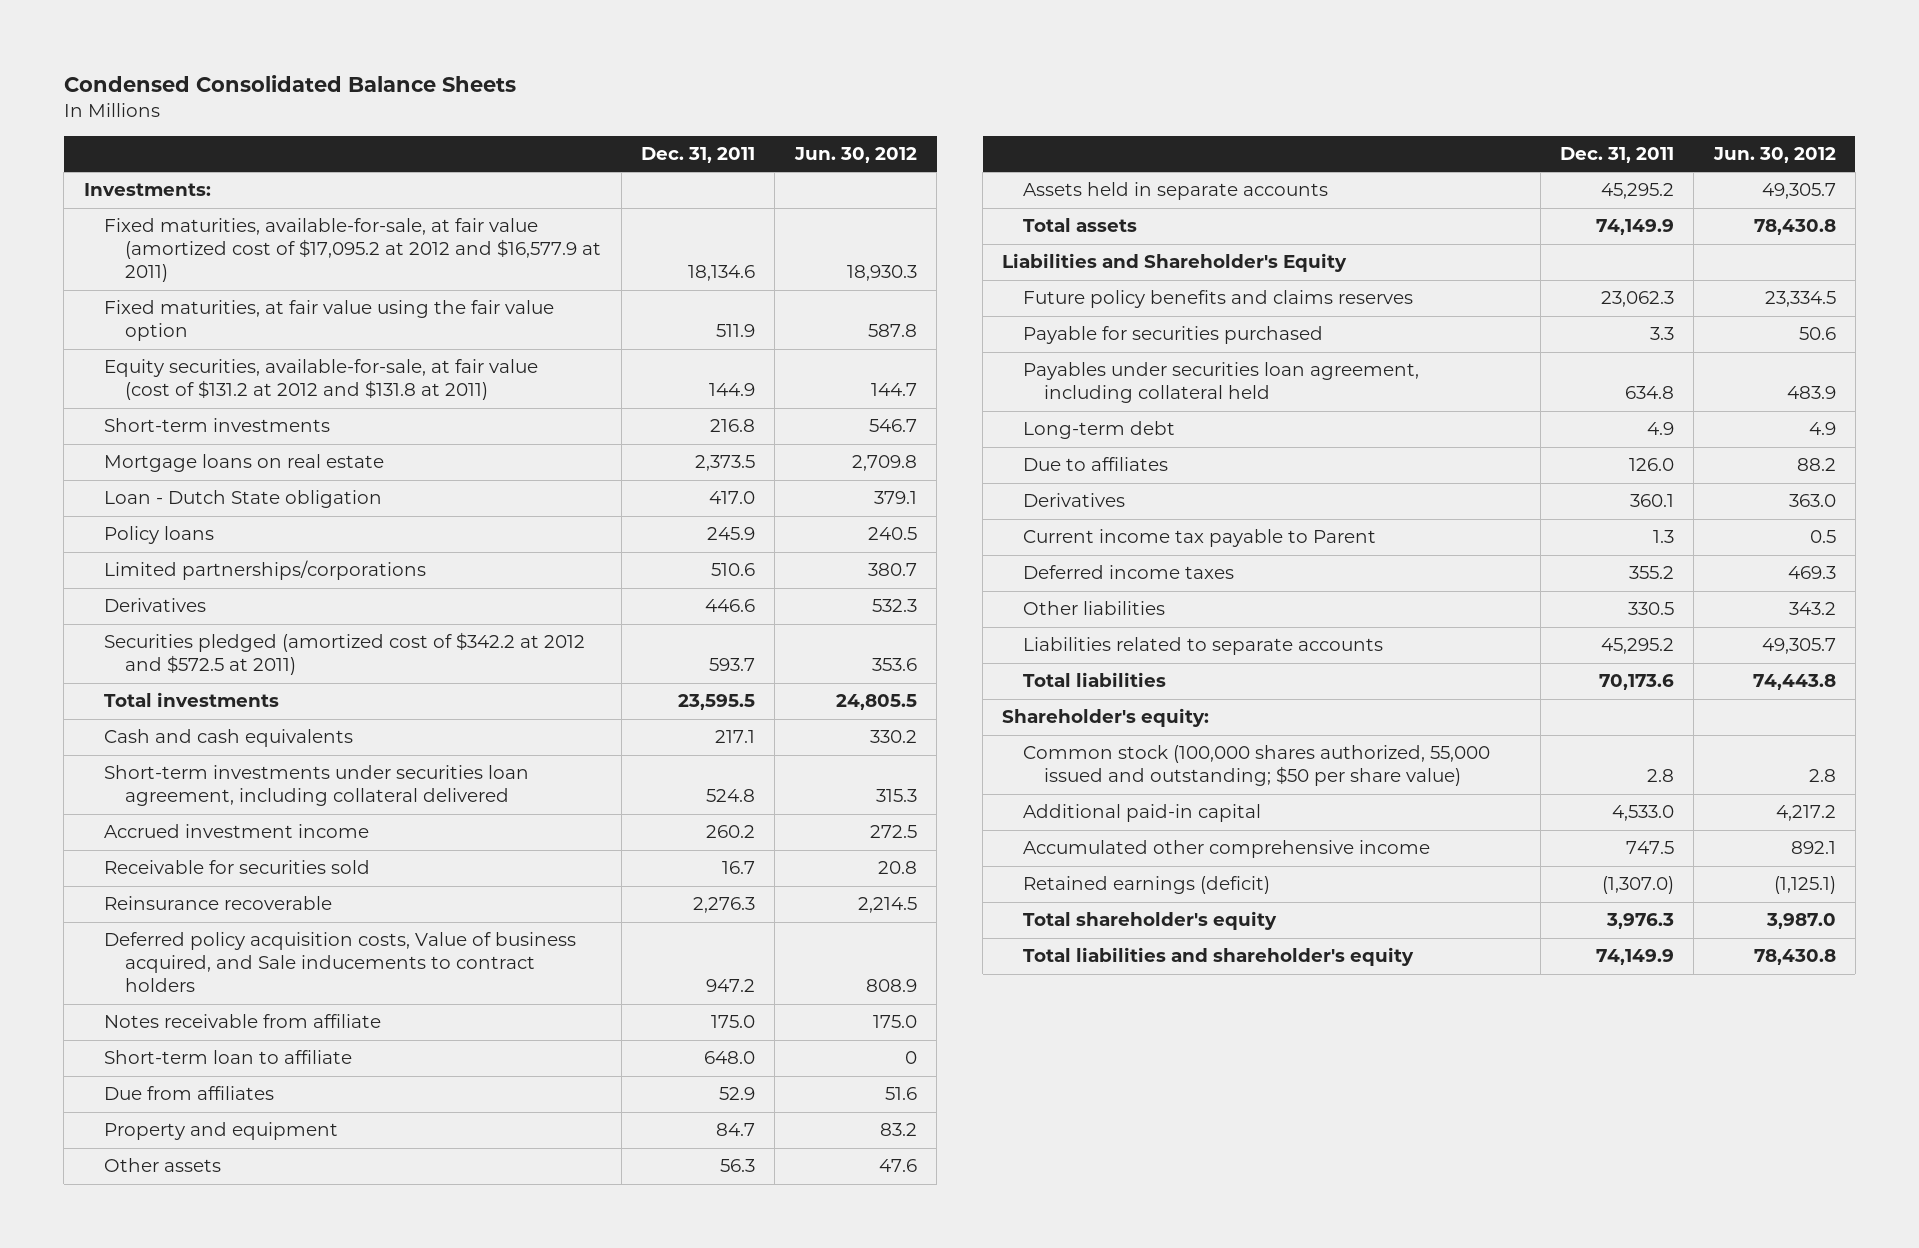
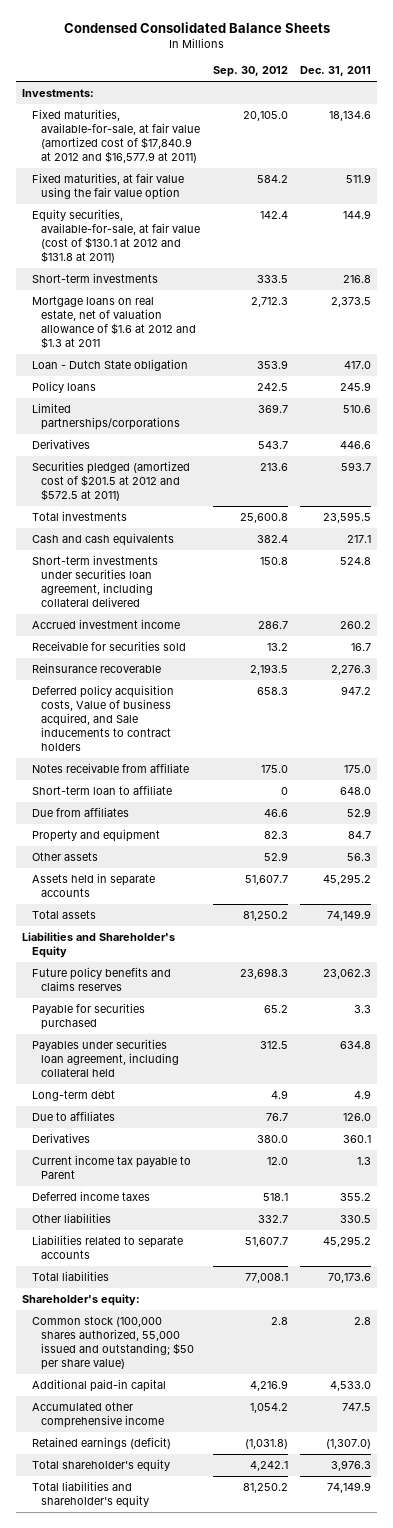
- | Dec. 31, 2011 | Jun. 30, 2012
+ | Sep. 30, 2012 | Dec. 31, 2011
- Fixed maturities, available-for-sale, at fair value (amortized cost of $17,095.2 at 2012 and $16,577.9 at 2011) | 18,134.6 | 18,930.3
+ Fixed maturities, available-for-sale, at fair value (amortized cost of $17,840.9 at 2012 and $16,577.9 at 2011) | 20,105.0 | 18,134.6
- Equity securities, available-for-sale, at fair value (cost of $131.2 at 2012 and $131.8 at 2011) | 144.9 | 144.7
+ Equity securities, available-for-sale, at fair value (cost of $130.1 at 2012 and $131.8 at 2011) | 142.4 | 144.9
- Mortgage loans on real estate | 2,373.5 | 2,709.8
+ Mortgage loans on real estate, net of valuation allowance of $1.6 at 2012 and $1.3 at 2011 | 2,712.3 | 2,373.5
- Securities pledged (amortized cost of $342.2 at 2012 and $572.5 at 2011) | 593.7 | 353.6
+ Securities pledged (amortized cost of $201.5 at 2012 and $572.5 at 2011) | 213.6 | 593.7

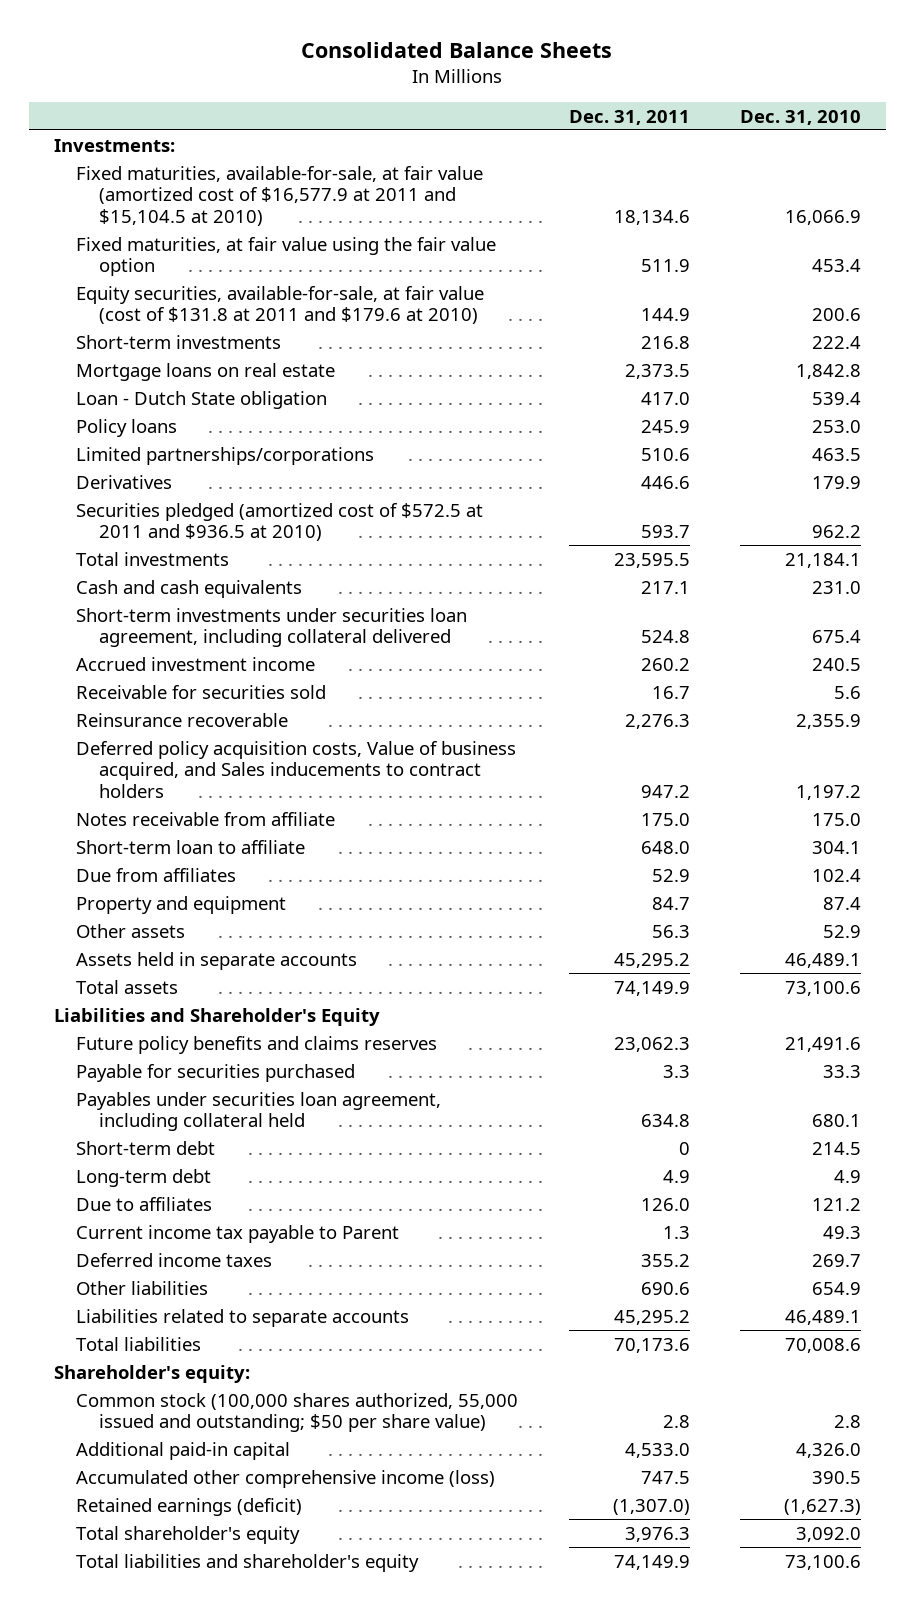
- Condensed Consolidated Balance Sheets
+ Consolidated Balance Sheets
- | Sep. 30, 2012 | Dec. 31, 2011
+ | Dec. 31, 2011 | Dec. 31, 2010
- Fixed maturities, available-for-sale, at fair value (amortized cost of $17,840.9 at 2012 and $16,577.9 at 2011) | 20,105.0 | 18,134.6
+ Fixed maturities, available-for-sale, at fair value (amortized cost of $16,577.9 at 2011 and $15,104.5 at 2010) | 18,134.6 | 16,066.9
- Equity securities, available-for-sale, at fair value (cost of $130.1 at 2012 and $131.8 at 2011) | 142.4 | 144.9
+ Equity securities, available-for-sale, at fair value (cost of $131.8 at 2011 and $179.6 at 2010) | 144.9 | 200.6
- Mortgage loans on real estate, net of valuation allowance of $1.6 at 2012 and $1.3 at 2011 | 2,712.3 | 2,373.5
+ Mortgage loans on real estate | 2,373.5 | 1,842.8
- Securities pledged (amortized cost of $201.5 at 2012 and $572.5 at 2011) | 213.6 | 593.7
+ Securities pledged (amortized cost of $572.5 at 2011 and $936.5 at 2010) | 593.7 | 962.2
- Deferred policy acquisition costs, Value of business acquired, and Sale inducements to contract holders | 658.3 | 947.2
+ Deferred policy acquisition costs, Value of business acquired, and Sales inducements to contract holders | 947.2 | 1,197.2
+ Short-term debt | 0 | 214.5
- Derivatives | 380.0 | 360.1
- Other liabilities | 332.7 | 330.5
+ Other liabilities | 690.6 | 654.9
- Accumulated other comprehensive income | 1,054.2 | 747.5
+ Accumulated other comprehensive income (loss) | 747.5 | 390.5

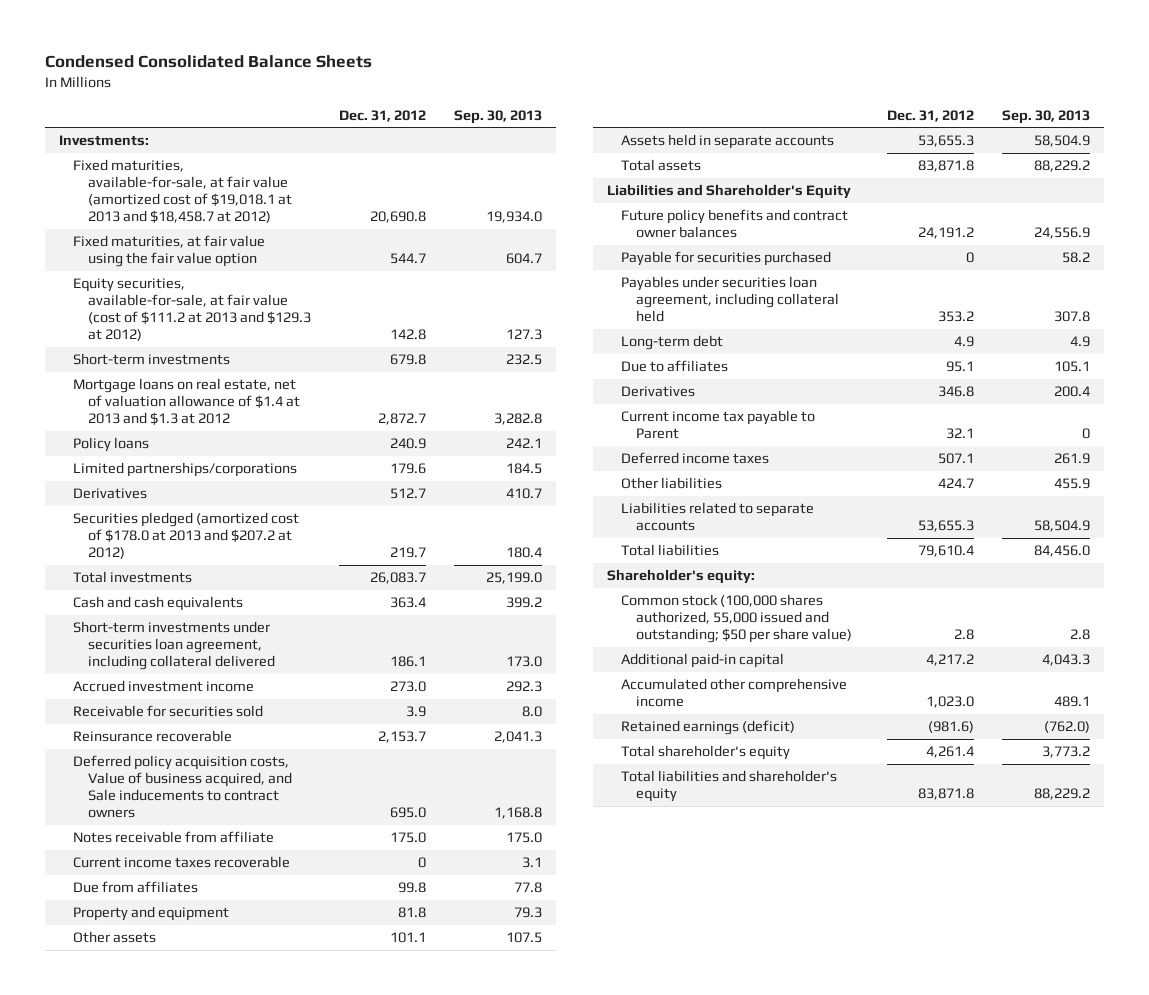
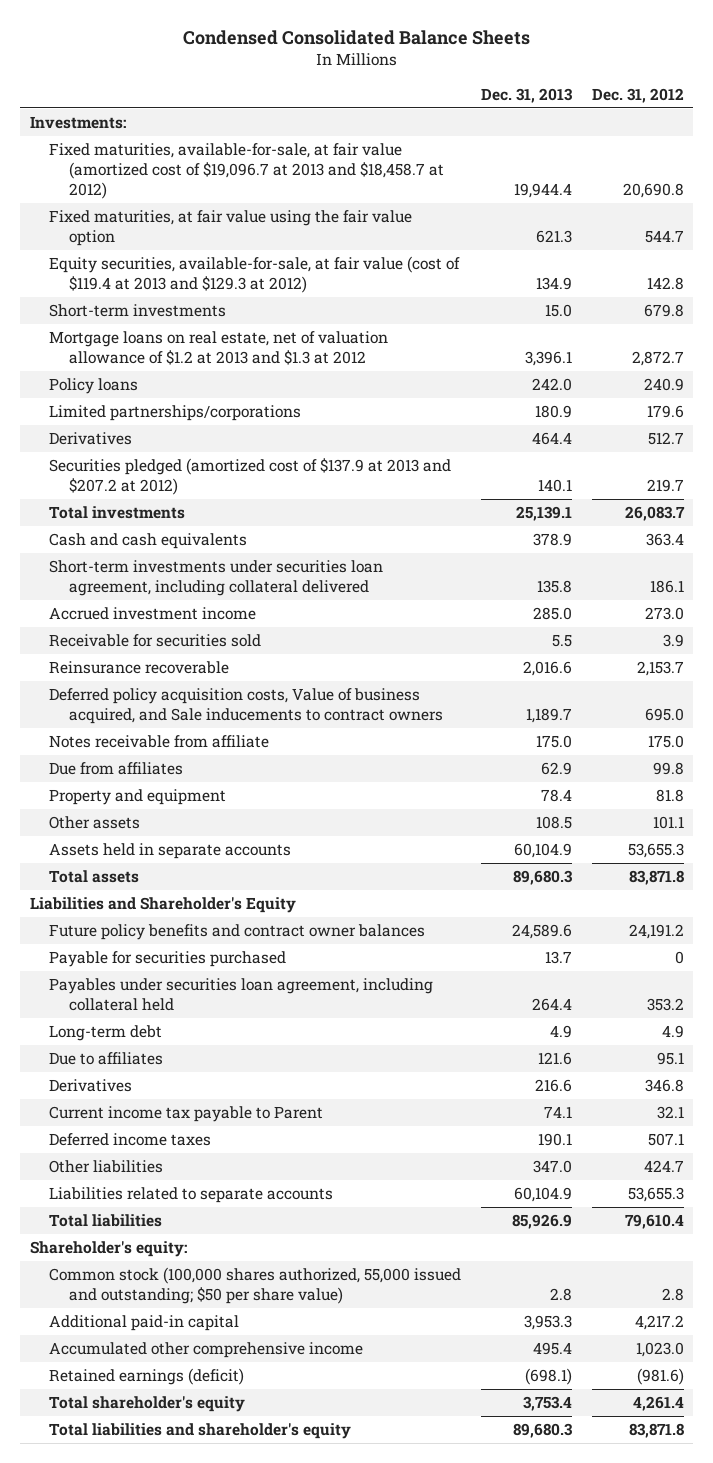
- | Dec. 31, 2012 | Sep. 30, 2013
+ | Dec. 31, 2013 | Dec. 31, 2012
- Fixed maturities, available-for-sale, at fair value (amortized cost of $19,018.1 at 2013 and $18,458.7 at 2012) | 20,690.8 | 19,934.0
+ Fixed maturities, available-for-sale, at fair value (amortized cost of $19,096.7 at 2013 and $18,458.7 at 2012) | 19,944.4 | 20,690.8
- Equity securities, available-for-sale, at fair value (cost of $111.2 at 2013 and $129.3 at 2012) | 142.8 | 127.3
+ Equity securities, available-for-sale, at fair value (cost of $119.4 at 2013 and $129.3 at 2012) | 134.9 | 142.8
- Mortgage loans on real estate, net of valuation allowance of $1.4 at 2013 and $1.3 at 2012 | 2,872.7 | 3,282.8
+ Mortgage loans on real estate, net of valuation allowance of $1.2 at 2013 and $1.3 at 2012 | 3,396.1 | 2,872.7
- Securities pledged (amortized cost of $178.0 at 2013 and $207.2 at 2012) | 219.7 | 180.4
+ Securities pledged (amortized cost of $137.9 at 2013 and $207.2 at 2012) | 140.1 | 219.7
- Current income taxes recoverable | 0 | 3.1

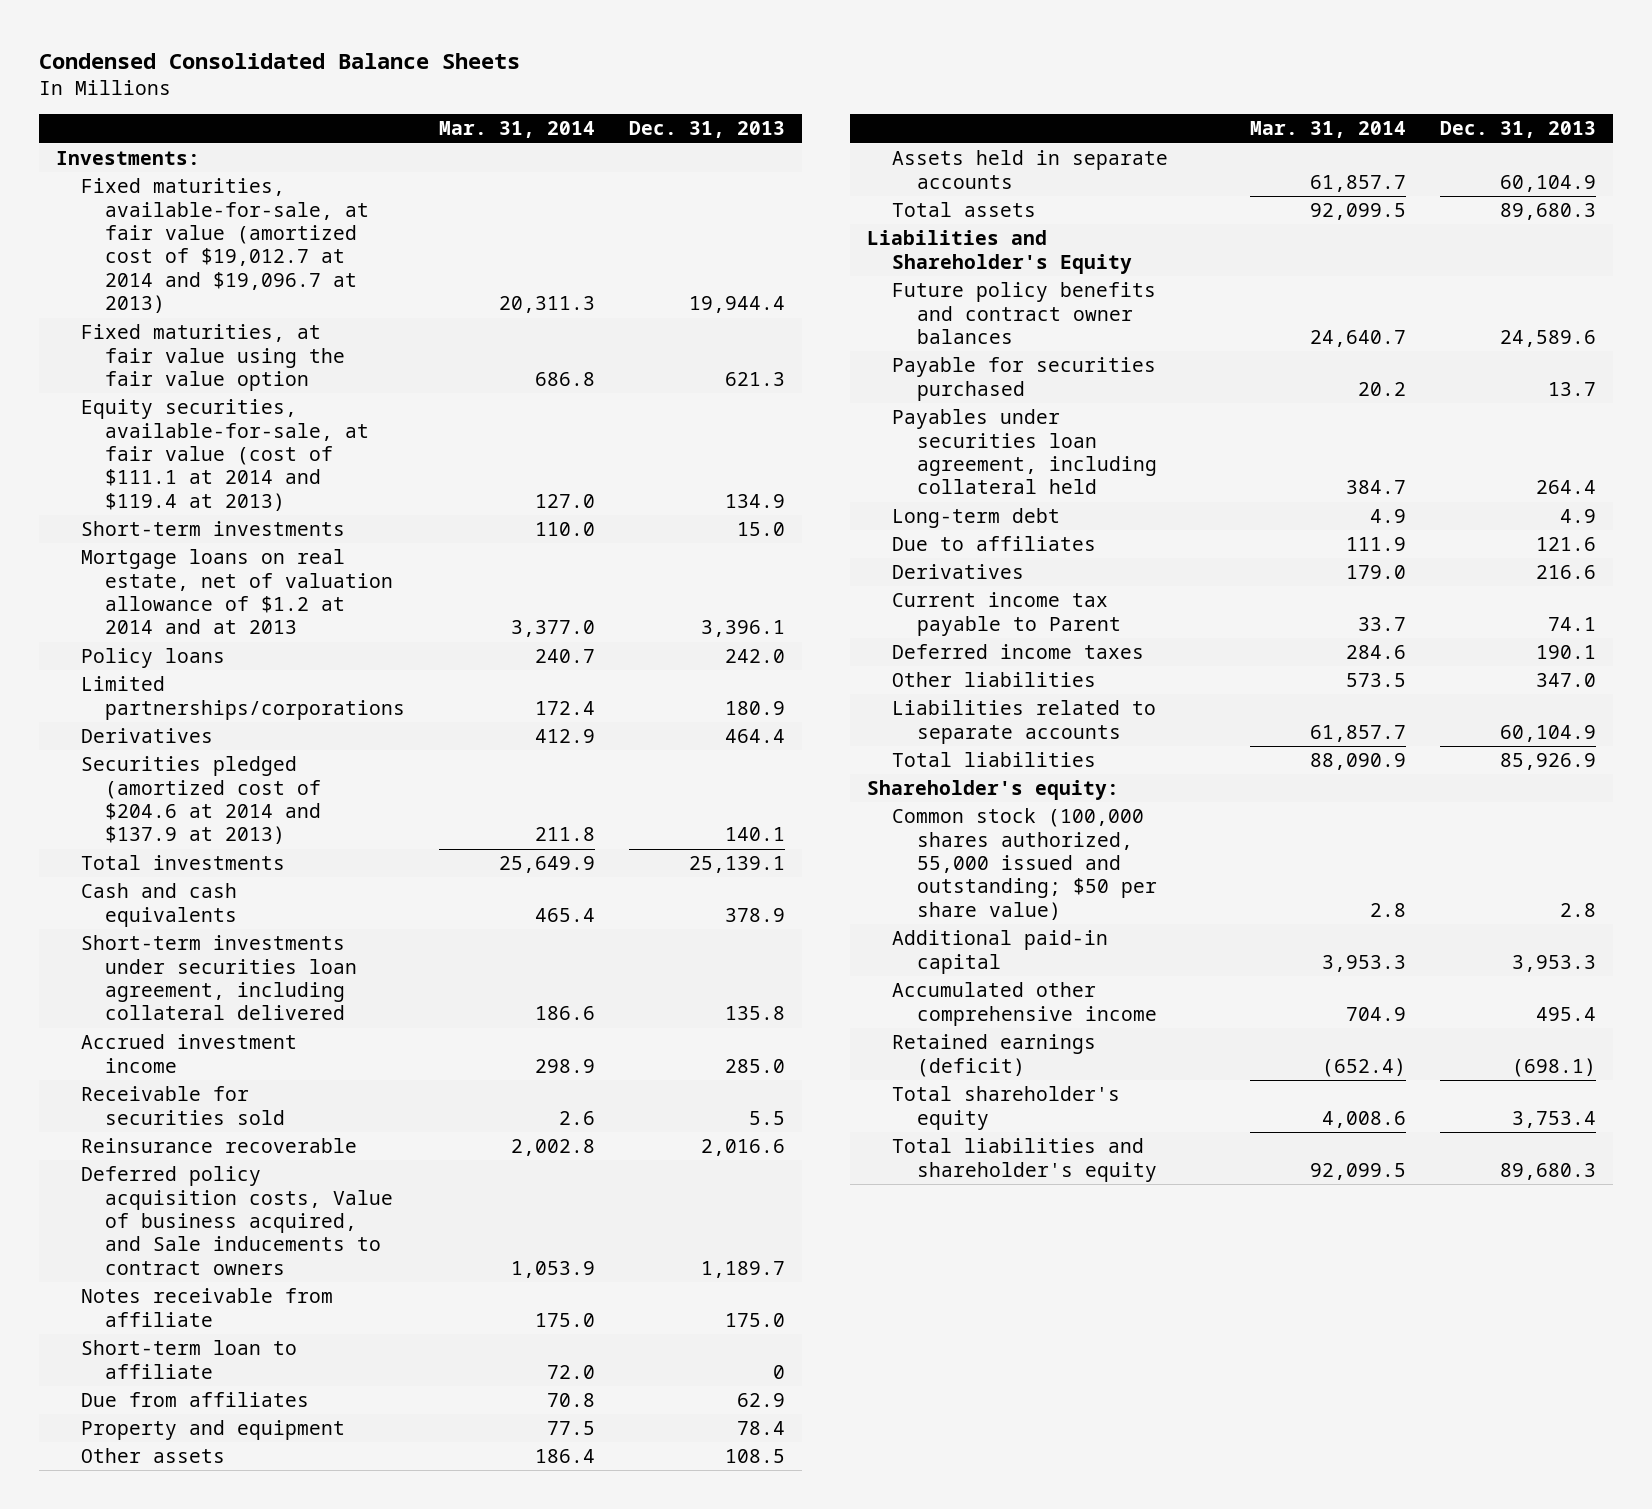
- | Dec. 31, 2013 | Dec. 31, 2012
+ | Mar. 31, 2014 | Dec. 31, 2013
- Fixed maturities, available-for-sale, at fair value (amortized cost of $19,096.7 at 2013 and $18,458.7 at 2012) | 19,944.4 | 20,690.8
+ Fixed maturities, available-for-sale, at fair value (amortized cost of $19,012.7 at 2014 and $19,096.7 at 2013) | 20,311.3 | 19,944.4
- Equity securities, available-for-sale, at fair value (cost of $119.4 at 2013 and $129.3 at 2012) | 134.9 | 142.8
+ Equity securities, available-for-sale, at fair value (cost of $111.1 at 2014 and $119.4 at 2013) | 127.0 | 134.9
- Mortgage loans on real estate, net of valuation allowance of $1.2 at 2013 and $1.3 at 2012 | 3,396.1 | 2,872.7
+ Mortgage loans on real estate, net of valuation allowance of $1.2 at 2014 and at 2013 | 3,377.0 | 3,396.1
- Securities pledged (amortized cost of $137.9 at 2013 and $207.2 at 2012) | 140.1 | 219.7
+ Securities pledged (amortized cost of $204.6 at 2014 and $137.9 at 2013) | 211.8 | 140.1
+ Short-term loan to affiliate | 72.0 | 0

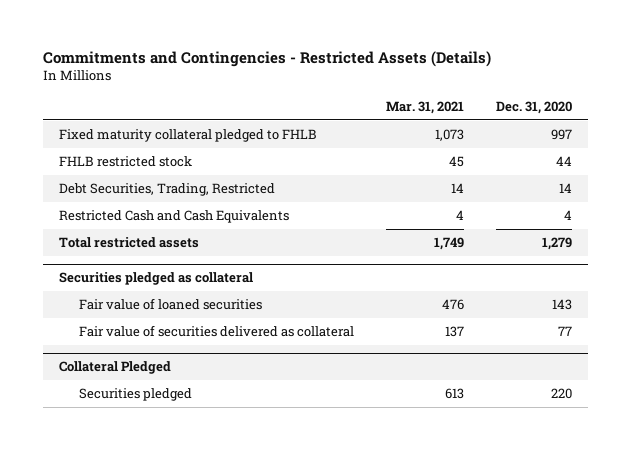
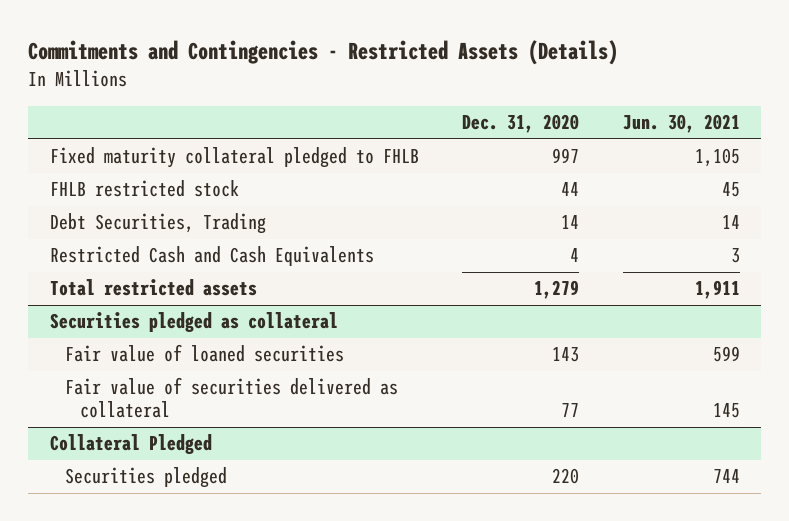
- | Mar. 31, 2021 | Dec. 31, 2020
+ | Dec. 31, 2020 | Jun. 30, 2021
- Debt Securities, Trading, Restricted | 14 | 14
+ Debt Securities, Trading | 14 | 14

